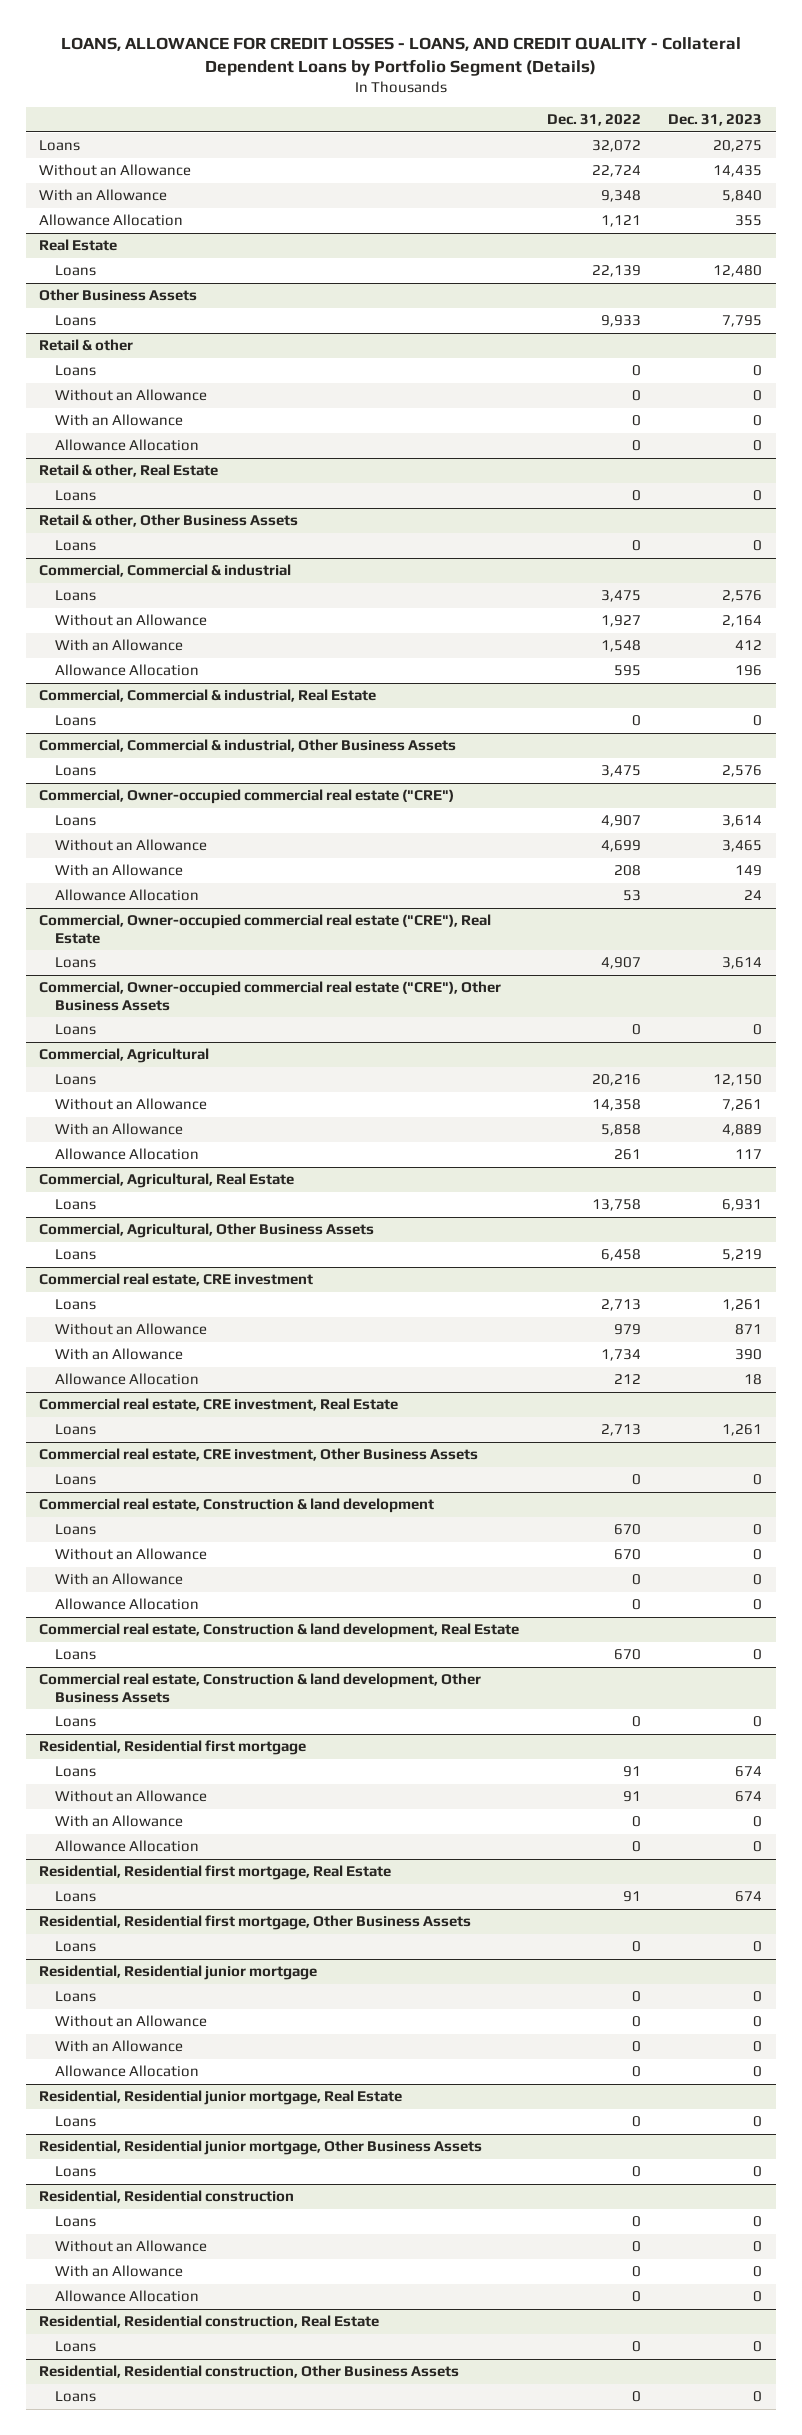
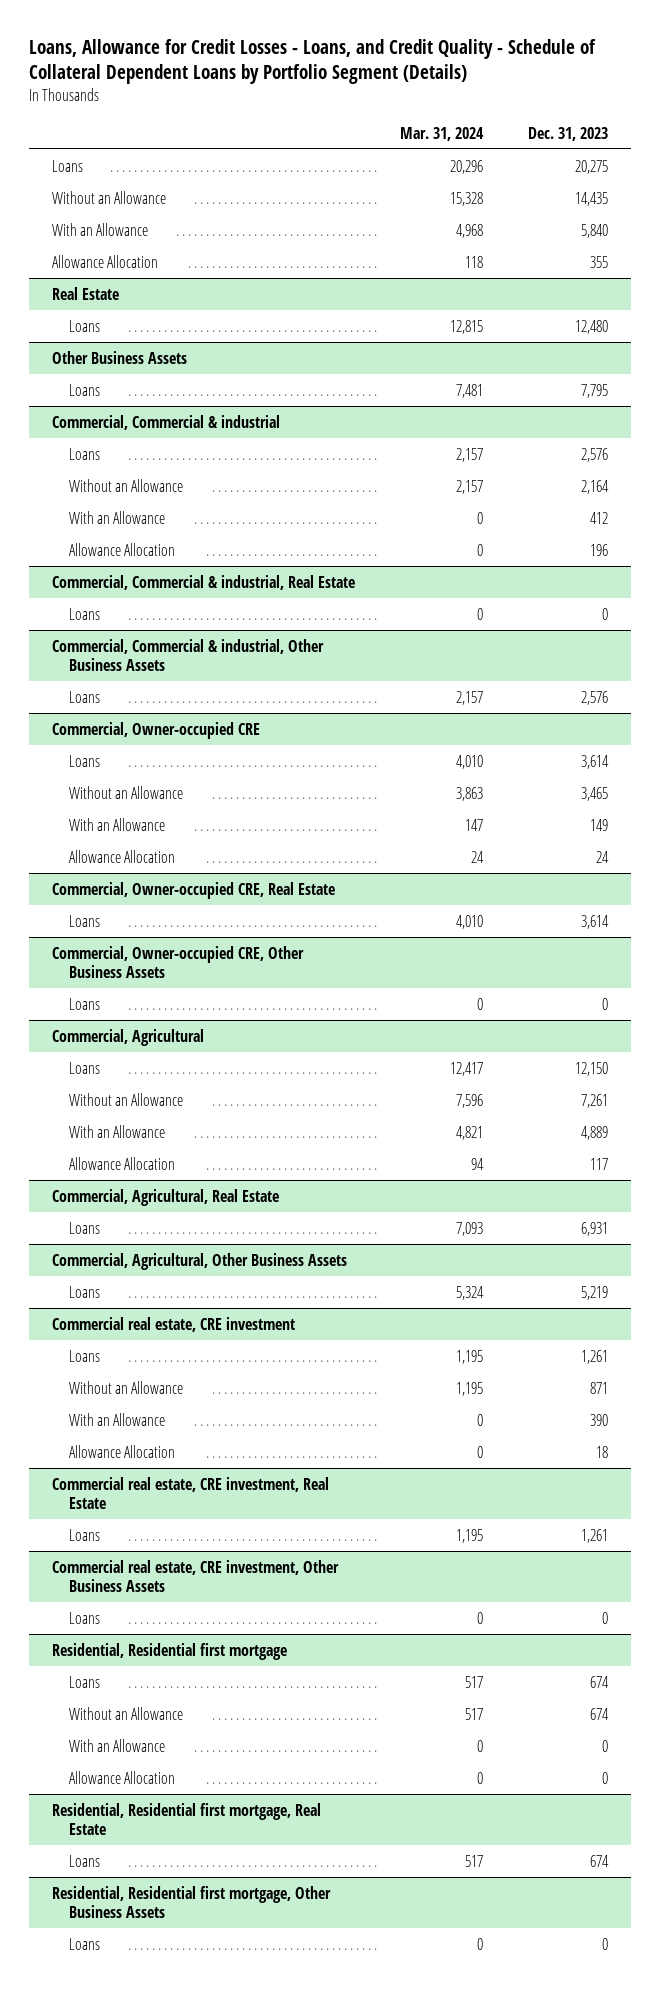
- LOANS, ALLOWANCE FOR CREDIT LOSSES - LOANS, AND CREDIT QUALITY - Collateral Dependent Loans by Portfolio Segment (Details)
+ Loans, Allowance for Credit Losses - Loans, and Credit Quality - Schedule of Collateral Dependent Loans by Portfolio Segment (Details)
- | Dec. 31, 2022 | Dec. 31, 2023
+ | Mar. 31, 2024 | Dec. 31, 2023
- Retail & other
- Loans | 0 | 0
- Without an Allowance | 0 | 0
- With an Allowance | 0 | 0
- Allowance Allocation | 0 | 0
- Retail & other, Real Estate
- Loans | 0 | 0
- Retail & other, Other Business Assets
- Loans | 0 | 0
- Commercial, Owner-occupied commercial real estate ("CRE")
+ Commercial, Owner-occupied CRE
- Commercial, Owner-occupied commercial real estate ("CRE"), Real Estate
+ Commercial, Owner-occupied CRE, Real Estate
- Commercial, Owner-occupied commercial real estate ("CRE"), Other Business Assets
+ Commercial, Owner-occupied CRE, Other Business Assets
- Commercial real estate, Construction & land development
- Loans | 670 | 0
- Without an Allowance | 670 | 0
- With an Allowance | 0 | 0
- Allowance Allocation | 0 | 0
- Commercial real estate, Construction & land development, Real Estate
- Loans | 670 | 0
- Commercial real estate, Construction & land development, Other Business Assets
- Loans | 0 | 0
- Residential, Residential junior mortgage
- Loans | 0 | 0
- Without an Allowance | 0 | 0
- With an Allowance | 0 | 0
- Allowance Allocation | 0 | 0
- Residential, Residential junior mortgage, Real Estate
- Loans | 0 | 0
- Residential, Residential junior mortgage, Other Business Assets
- Loans | 0 | 0
- Residential, Residential construction
- Loans | 0 | 0
- Without an Allowance | 0 | 0
- With an Allowance | 0 | 0
- Allowance Allocation | 0 | 0
- Residential, Residential construction, Real Estate
- Loans | 0 | 0
- Residential, Residential construction, Other Business Assets
- Loans | 0 | 0

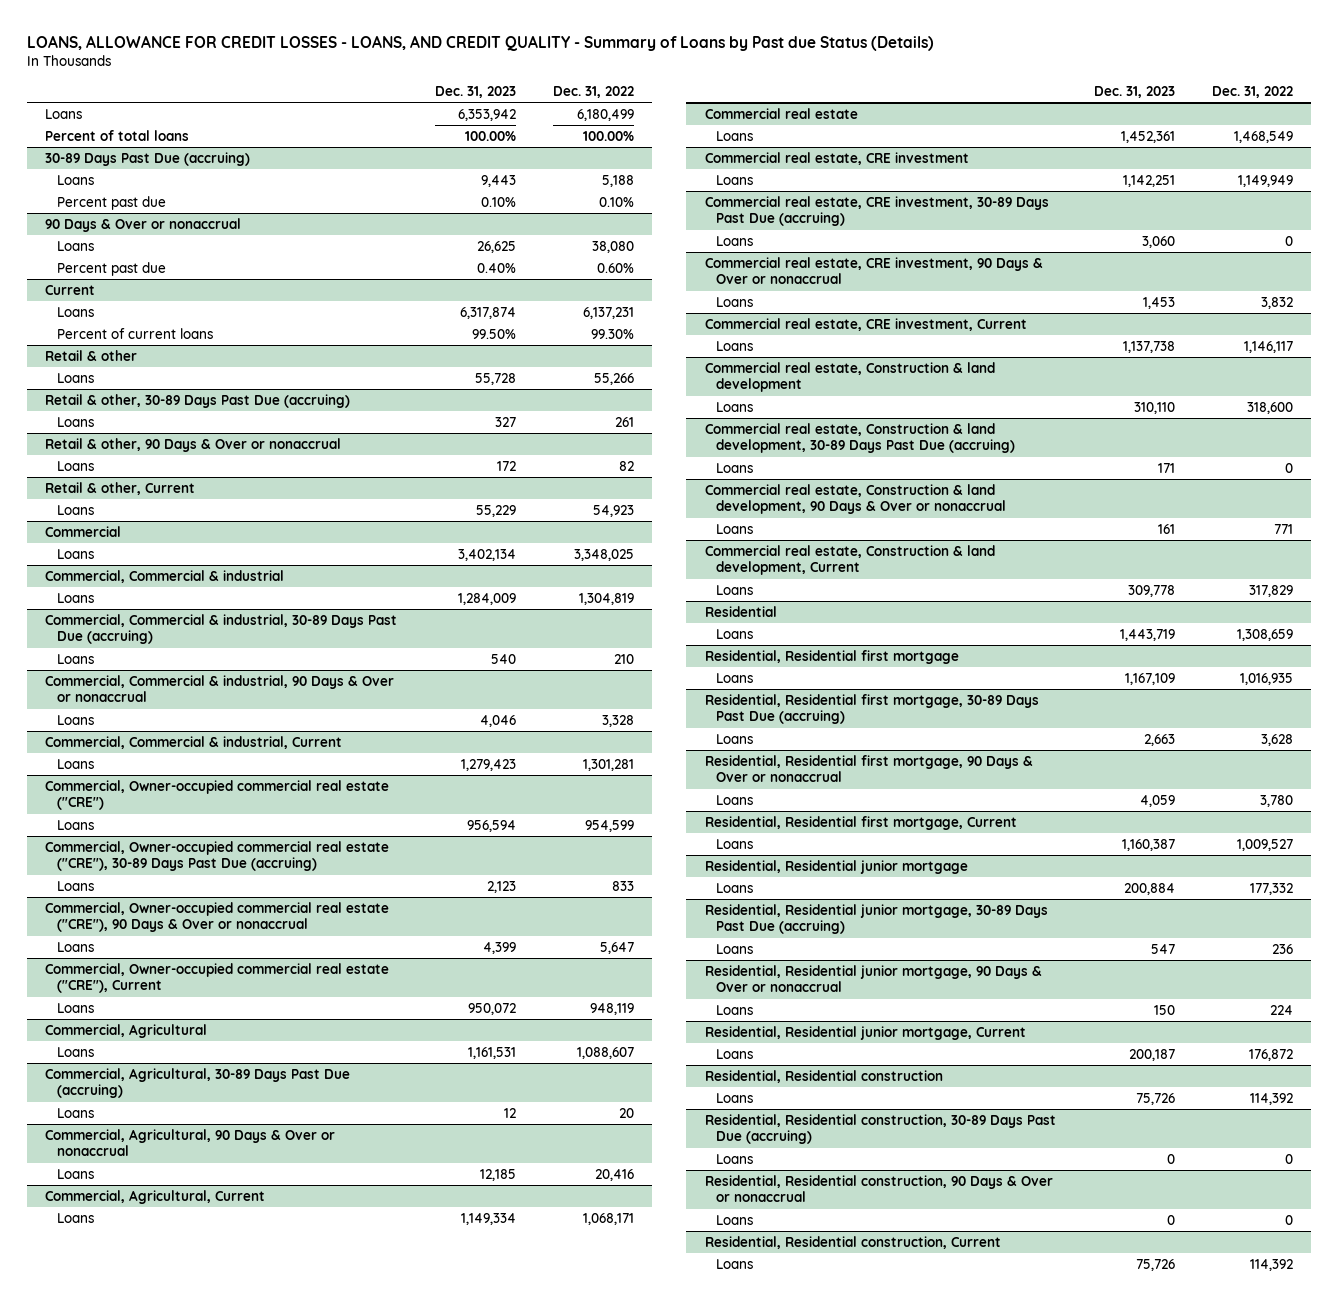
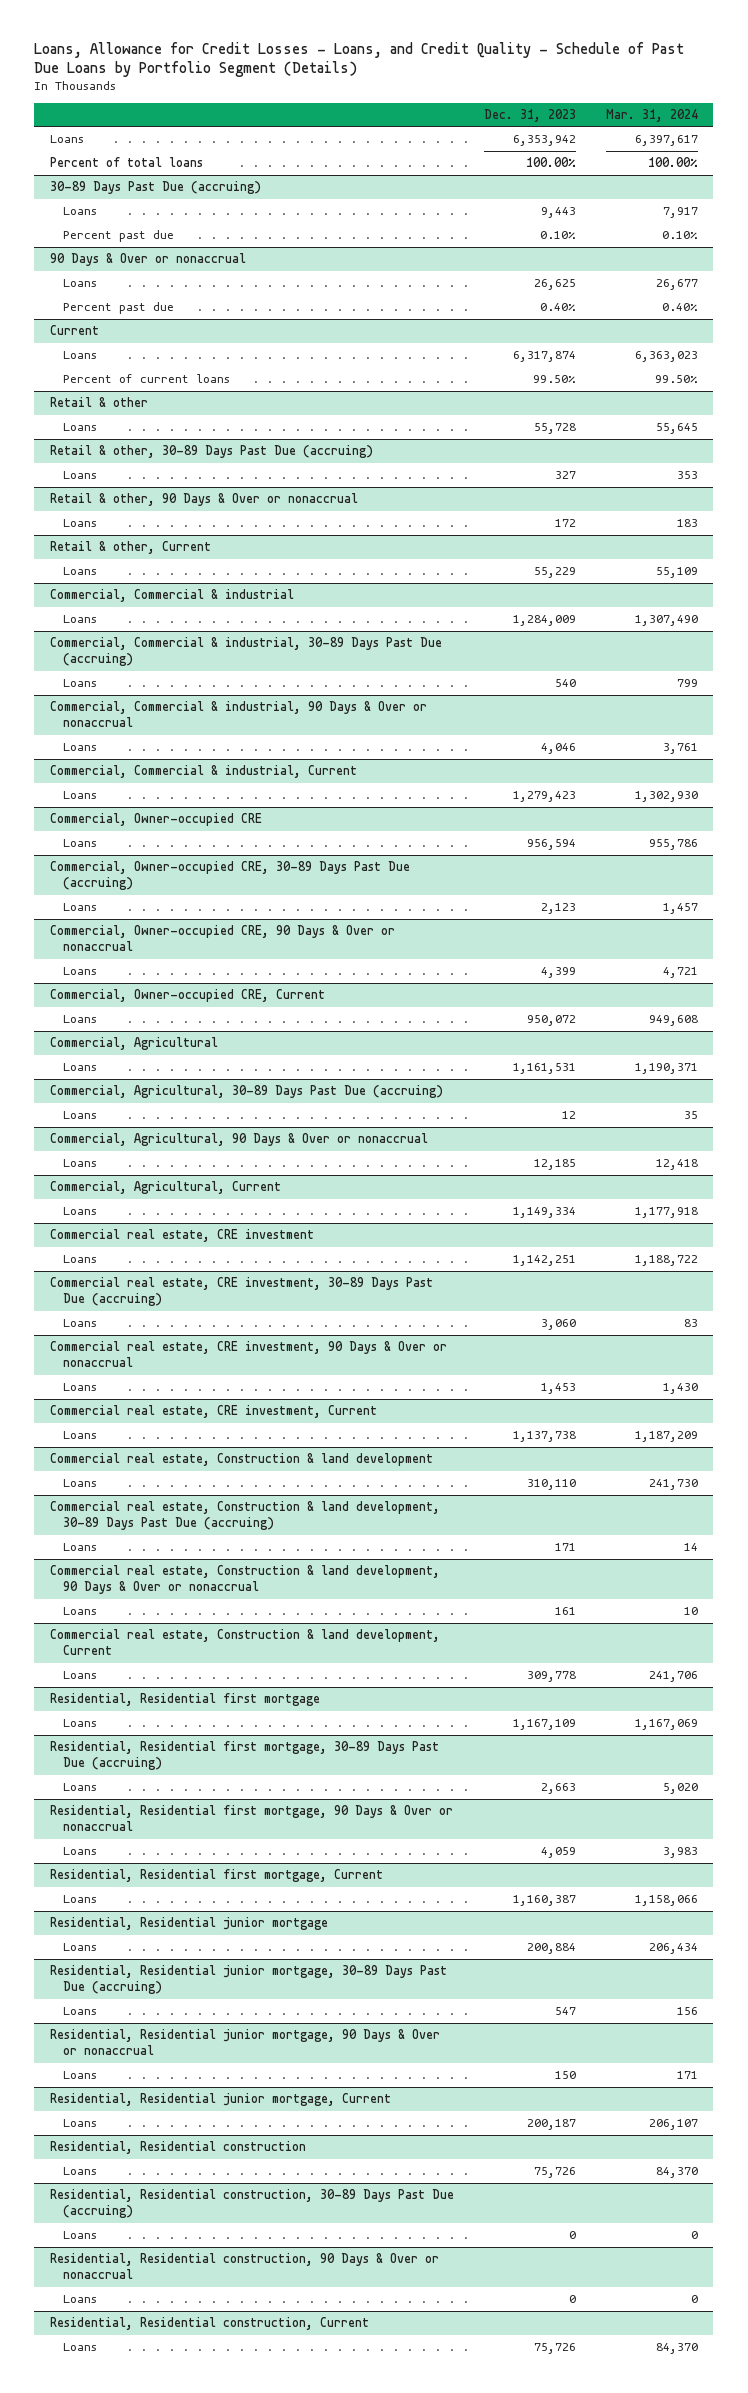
- LOANS, ALLOWANCE FOR CREDIT LOSSES - LOANS, AND CREDIT QUALITY - Summary of Loans by Past due Status (Details)
+ Loans, Allowance for Credit Losses - Loans, and Credit Quality - Schedule of Past Due Loans by Portfolio Segment (Details)
- | Dec. 31, 2023 | Dec. 31, 2022
+ | Dec. 31, 2023 | Mar. 31, 2024
- Commercial
- Loans | 3,402,134 | 3,348,025
- Commercial, Owner-occupied commercial real estate ("CRE")
+ Commercial, Owner-occupied CRE
- Commercial, Owner-occupied commercial real estate ("CRE"), 30-89 Days Past Due (accruing)
+ Commercial, Owner-occupied CRE, 30-89 Days Past Due (accruing)
- Commercial, Owner-occupied commercial real estate ("CRE"), 90 Days & Over or nonaccrual
+ Commercial, Owner-occupied CRE, 90 Days & Over or nonaccrual
- Commercial, Owner-occupied commercial real estate ("CRE"), Current
+ Commercial, Owner-occupied CRE, Current
- Commercial real estate
- Loans | 1,452,361 | 1,468,549
- Residential
- Loans | 1,443,719 | 1,308,659

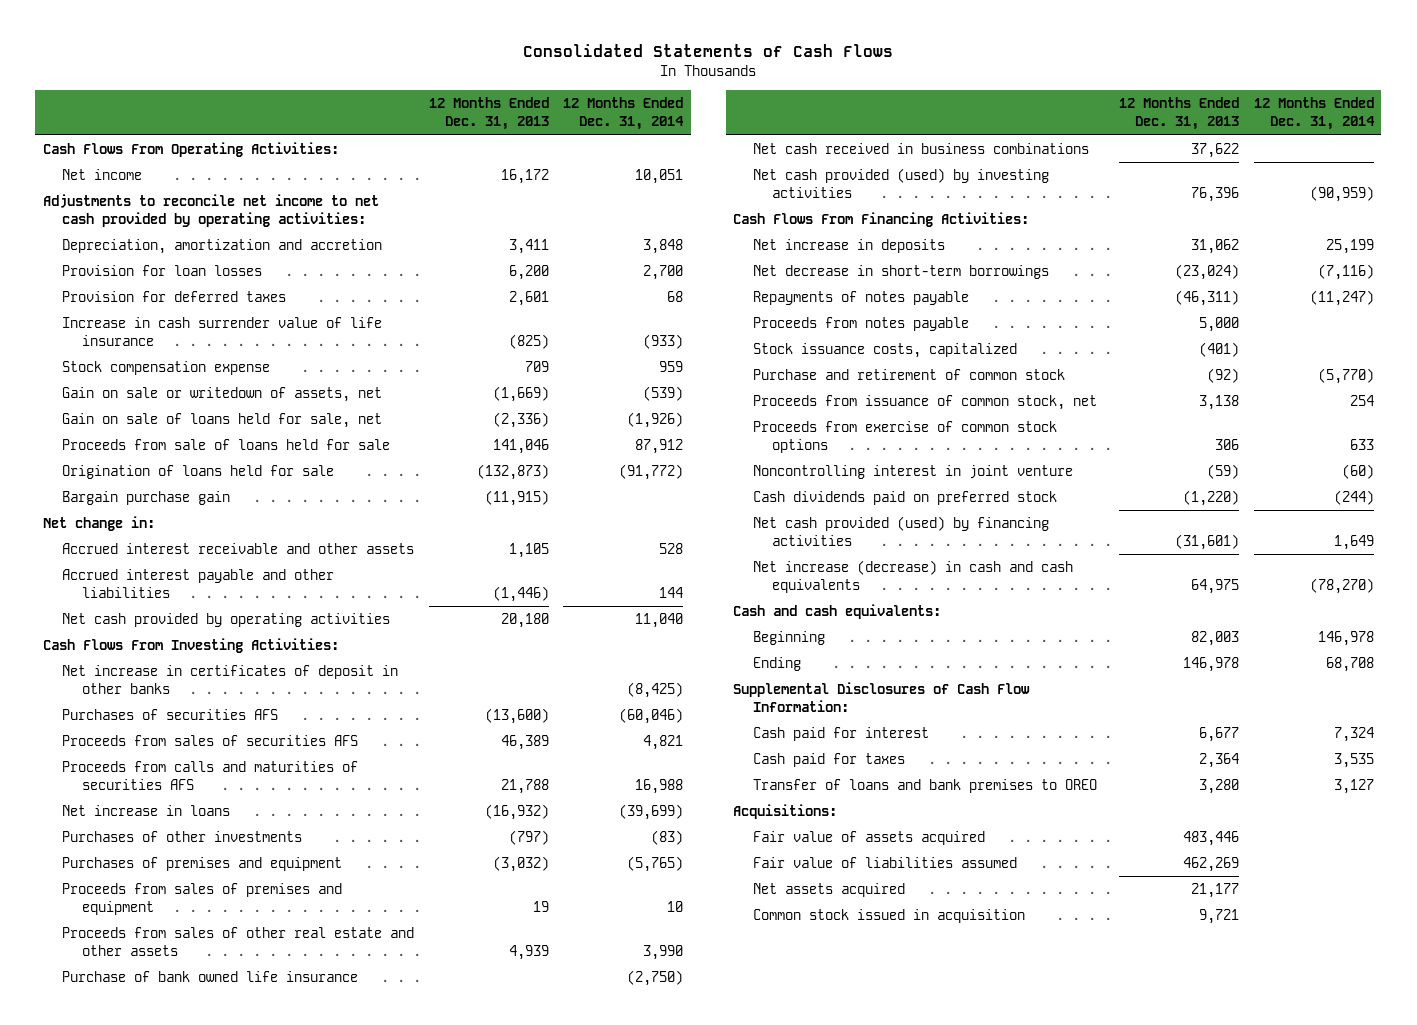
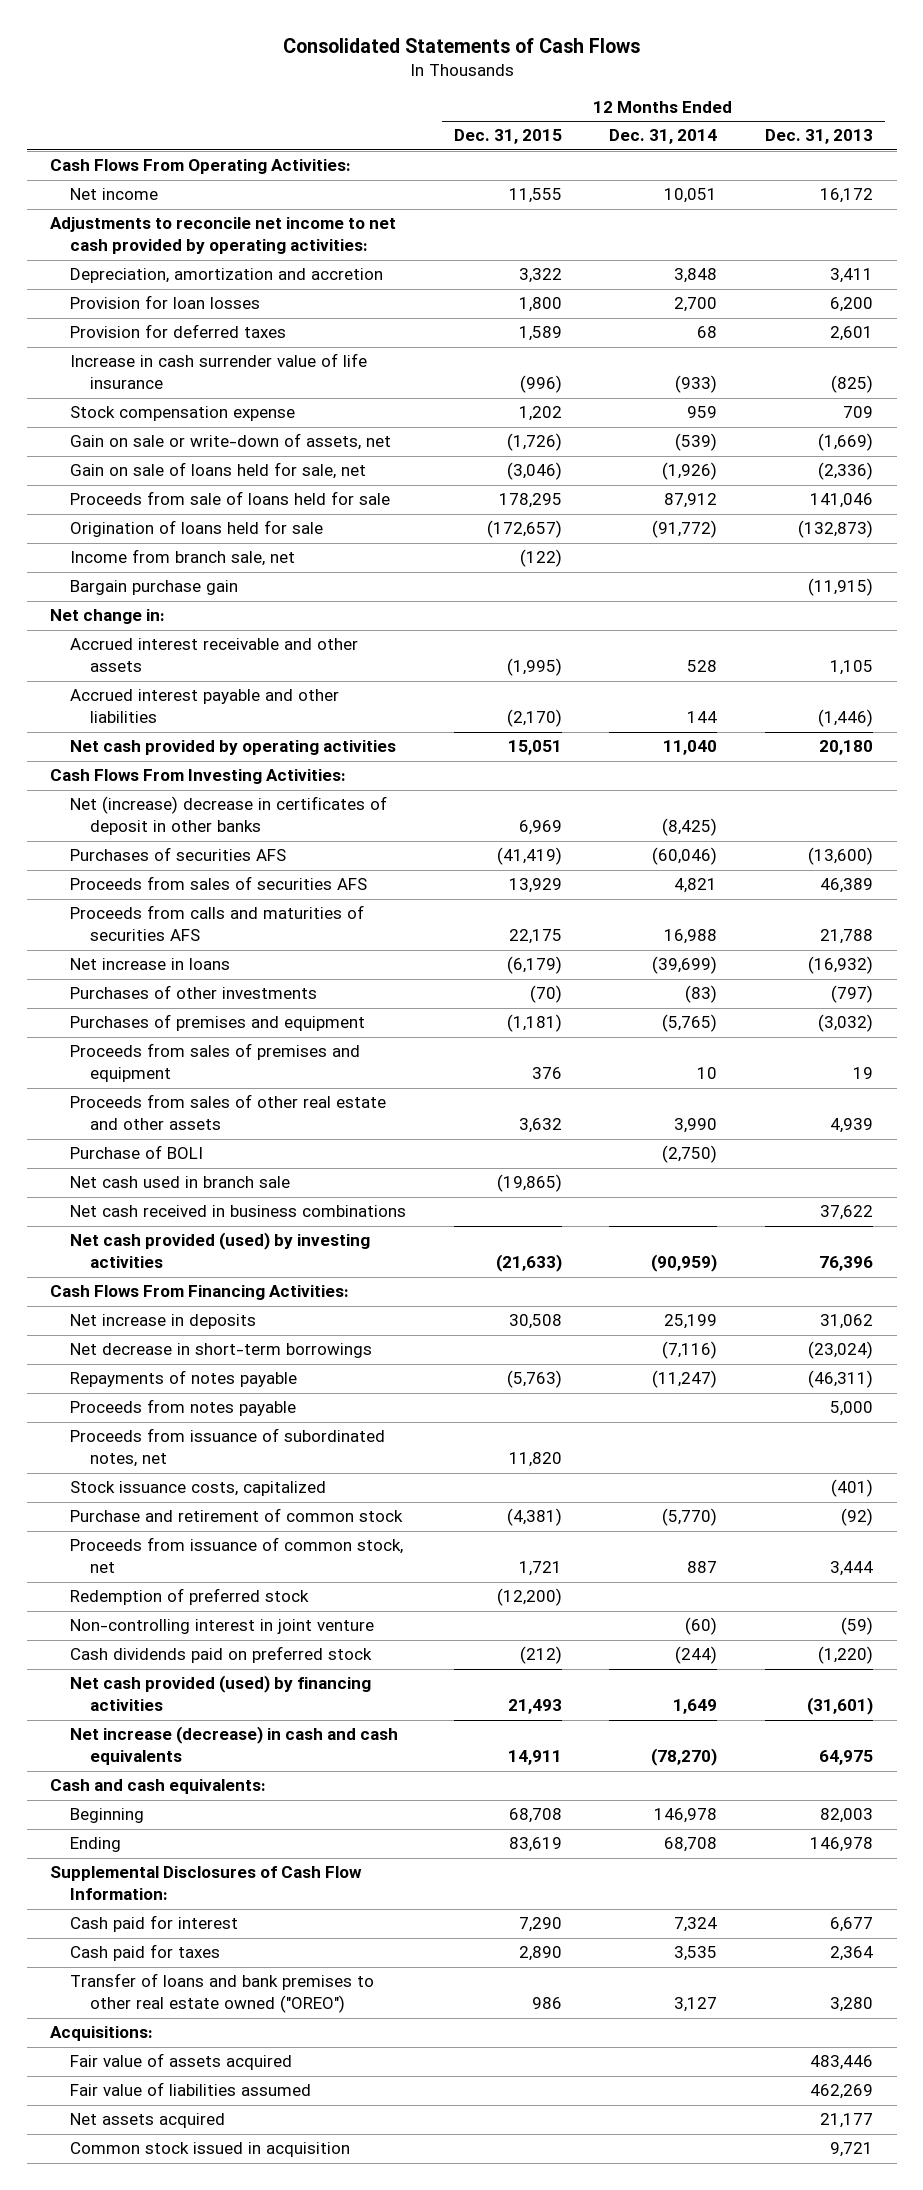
- | 12 Months Ended Dec. 31, 2013 | 12 Months Ended Dec. 31, 2014
+ | 12 Months Ended Dec. 31, 2015 | 12 Months Ended Dec. 31, 2014 | 12 Months Ended Dec. 31, 2013
- Gain on sale or writedown of assets, net | (1,669) | (539)
+ Gain on sale or write-down of assets, net | (1,726) | (539) | (1,669)
+ Income from branch sale, net | (122) | |
- Net increase in certificates of deposit in other banks | | (8,425)
+ Net (increase) decrease in certificates of deposit in other banks | 6,969 | (8,425) |
- Purchase of bank owned life insurance | | (2,750)
+ Purchase of BOLI | | (2,750) |
+ Net cash used in branch sale | (19,865) | |
+ Proceeds from issuance of subordinated notes, net | 11,820 | |
- Proceeds from issuance of common stock, net | 3,138 | 254
- Proceeds from exercise of common stock options | 306 | 633
- Noncontrolling interest in joint venture | (59) | (60)
+ Proceeds from issuance of common stock, net | 1,721 | 887 | 3,444
+ Redemption of preferred stock | (12,200) | |
+ Non-controlling interest in joint venture | | (60) | (59)
- Transfer of loans and bank premises to OREO | 3,280 | 3,127
+ Transfer of loans and bank premises to other real estate owned ("OREO") | 986 | 3,127 | 3,280

